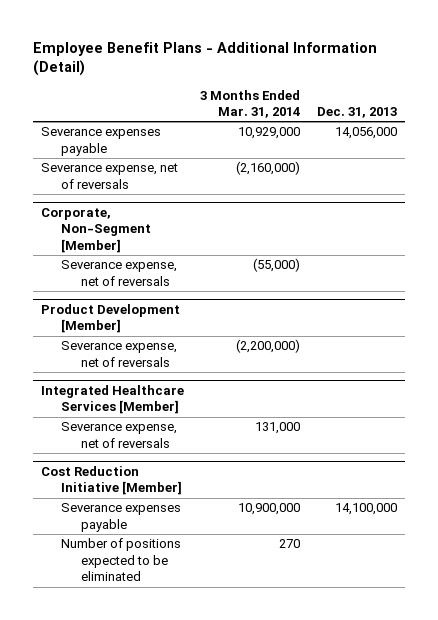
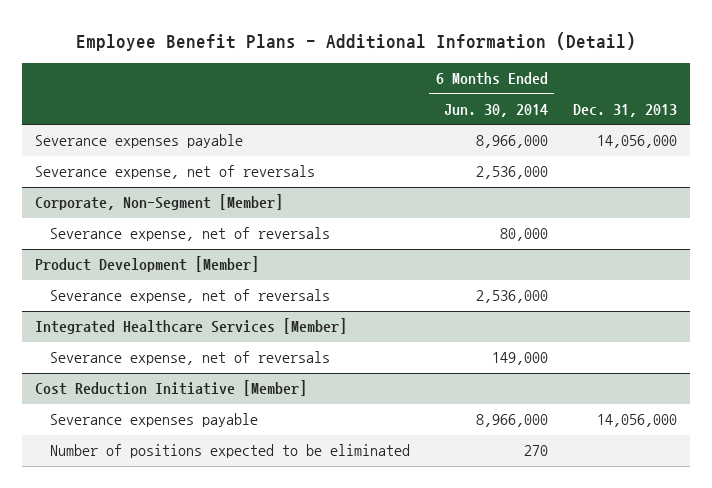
- | 3 Months Ended Mar. 31, 2014 | Dec. 31, 2013
+ | 6 Months Ended Jun. 30, 2014 | Dec. 31, 2013
@ Cost Reduction Initiative [Member]
- Severance expenses payable | 10,900,000 | 14,100,000
+ Severance expenses payable | 8,966,000 | 14,056,000

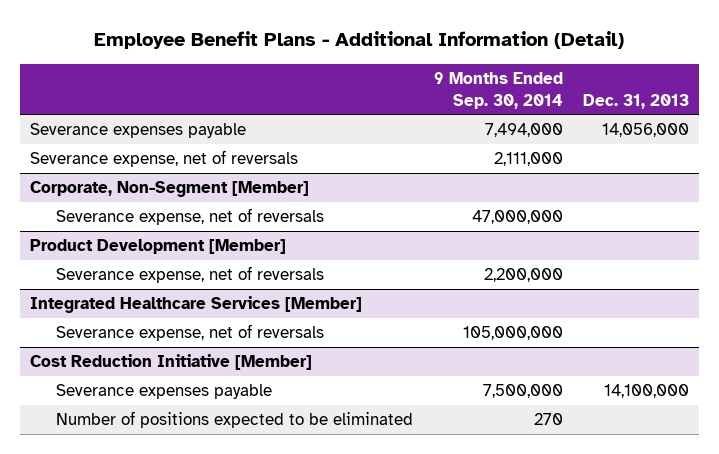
- | 6 Months Ended Jun. 30, 2014 | Dec. 31, 2013
+ | 9 Months Ended Sep. 30, 2014 | Dec. 31, 2013
@ Cost Reduction Initiative [Member]
- Severance expenses payable | 8,966,000 | 14,056,000
+ Severance expenses payable | 7,500,000 | 14,100,000

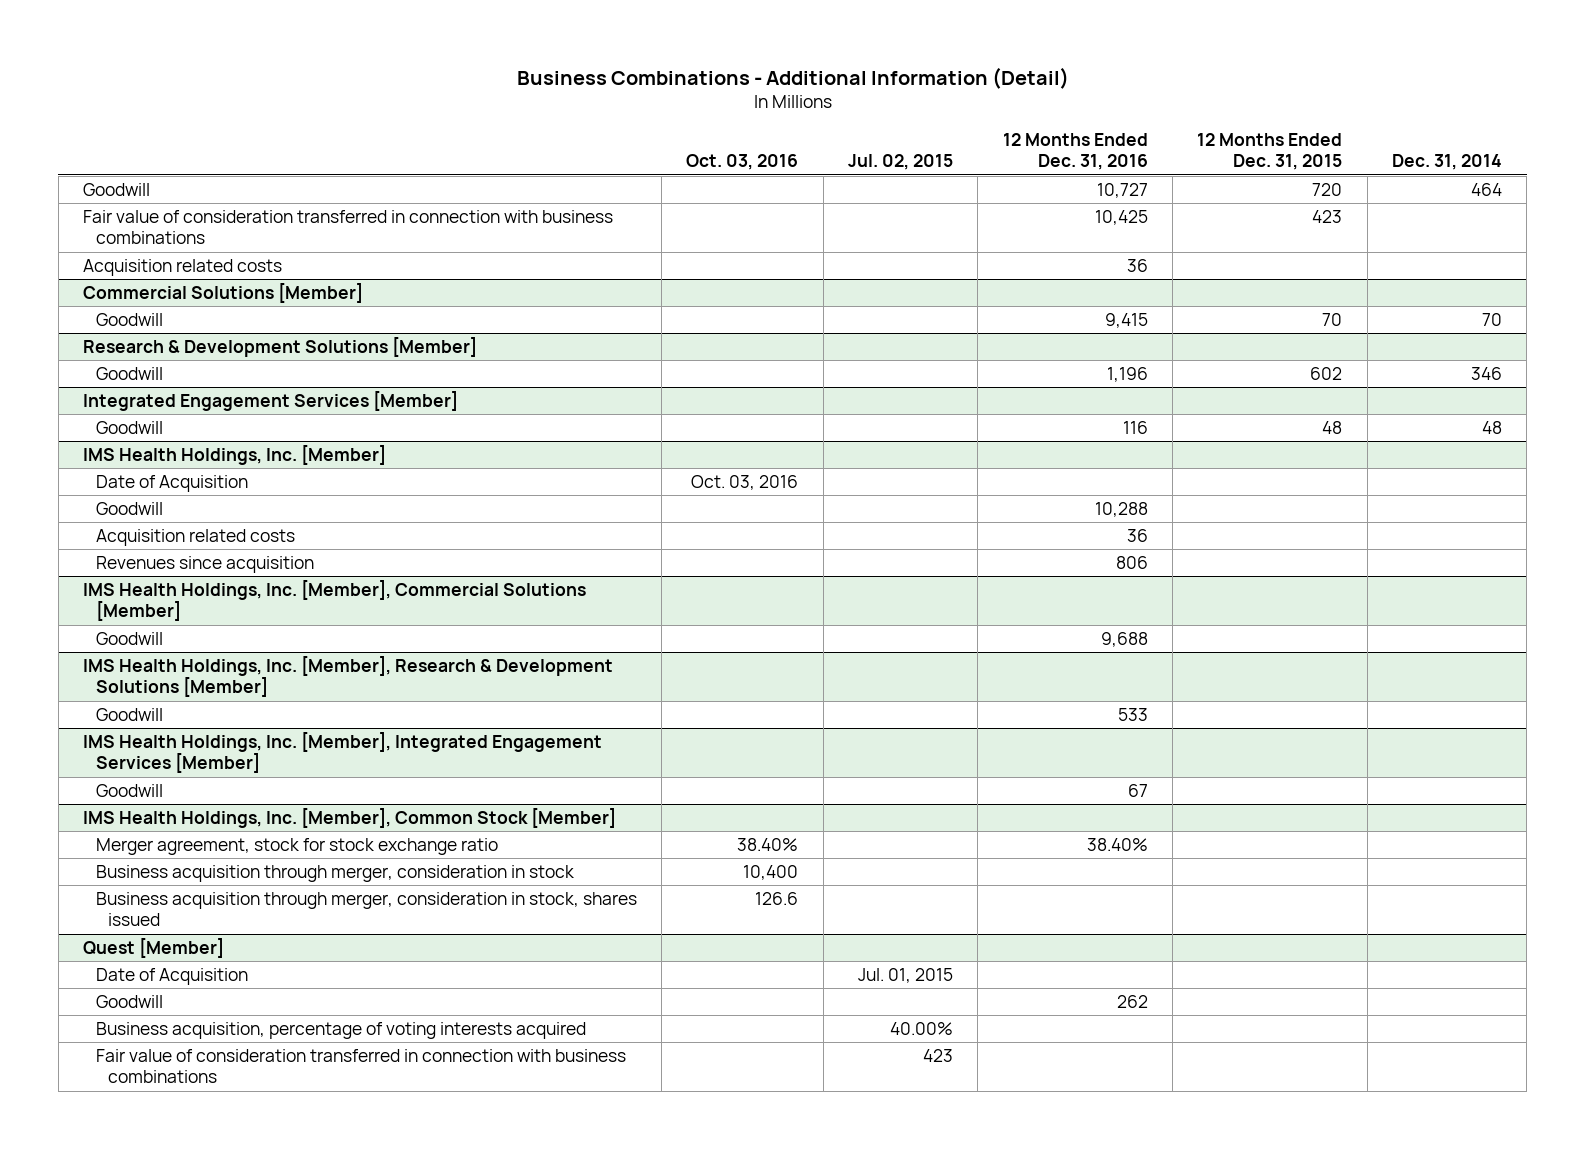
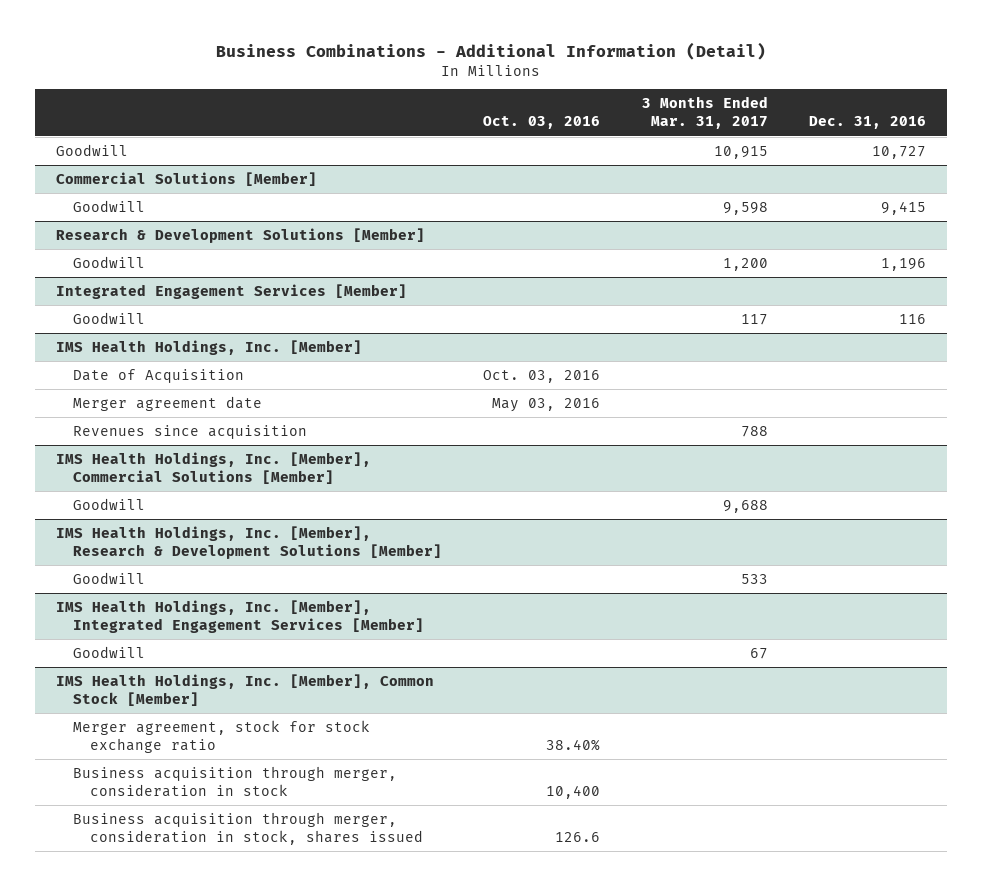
- | Oct. 03, 2016 | Jul. 02, 2015 | 12 Months Ended Dec. 31, 2016 | 12 Months Ended Dec. 31, 2015 | Dec. 31, 2014
+ | Oct. 03, 2016 | 3 Months Ended Mar. 31, 2017 | Dec. 31, 2016
- Fair value of consideration transferred in connection with business combinations | | | 10,425 | 423 |
- Acquisition related costs | | | 36 | |
@ IMS Health Holdings, Inc. [Member]
- Goodwill | | | 10,288 | |
- Acquisition related costs | | | 36 | |
+ Merger agreement date | May 03, 2016 | |
- Quest [Member]
- Date of Acquisition | | Jul. 01, 2015 | | |
- Goodwill | | | 262 | |
- Business acquisition, percentage of voting interests acquired | | 40.00% | | |
- Fair value of consideration transferred in connection with business combinations | | 423 | | |

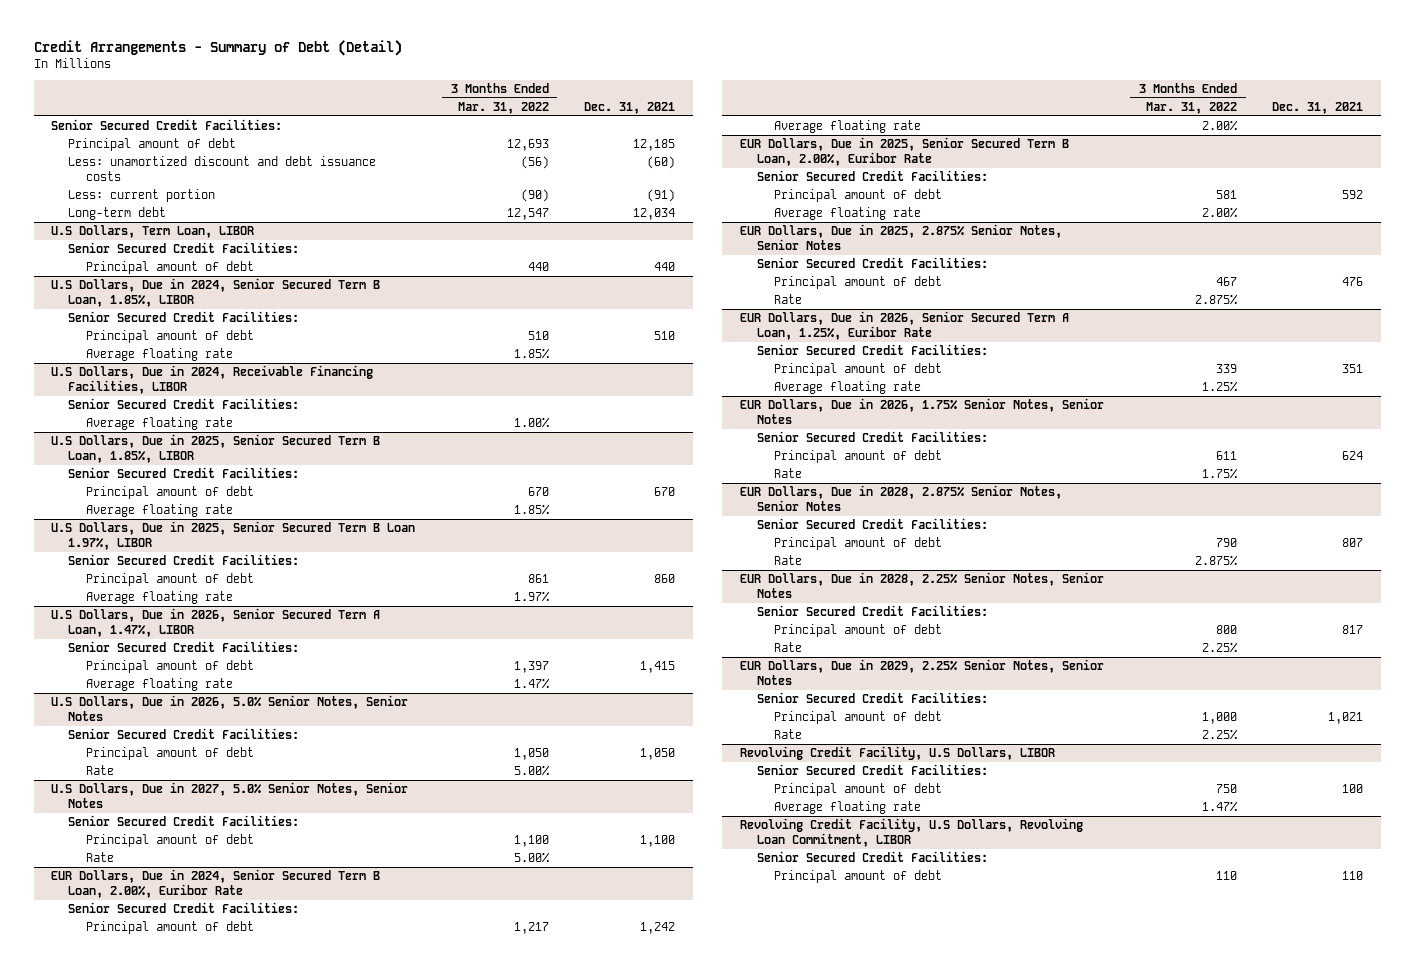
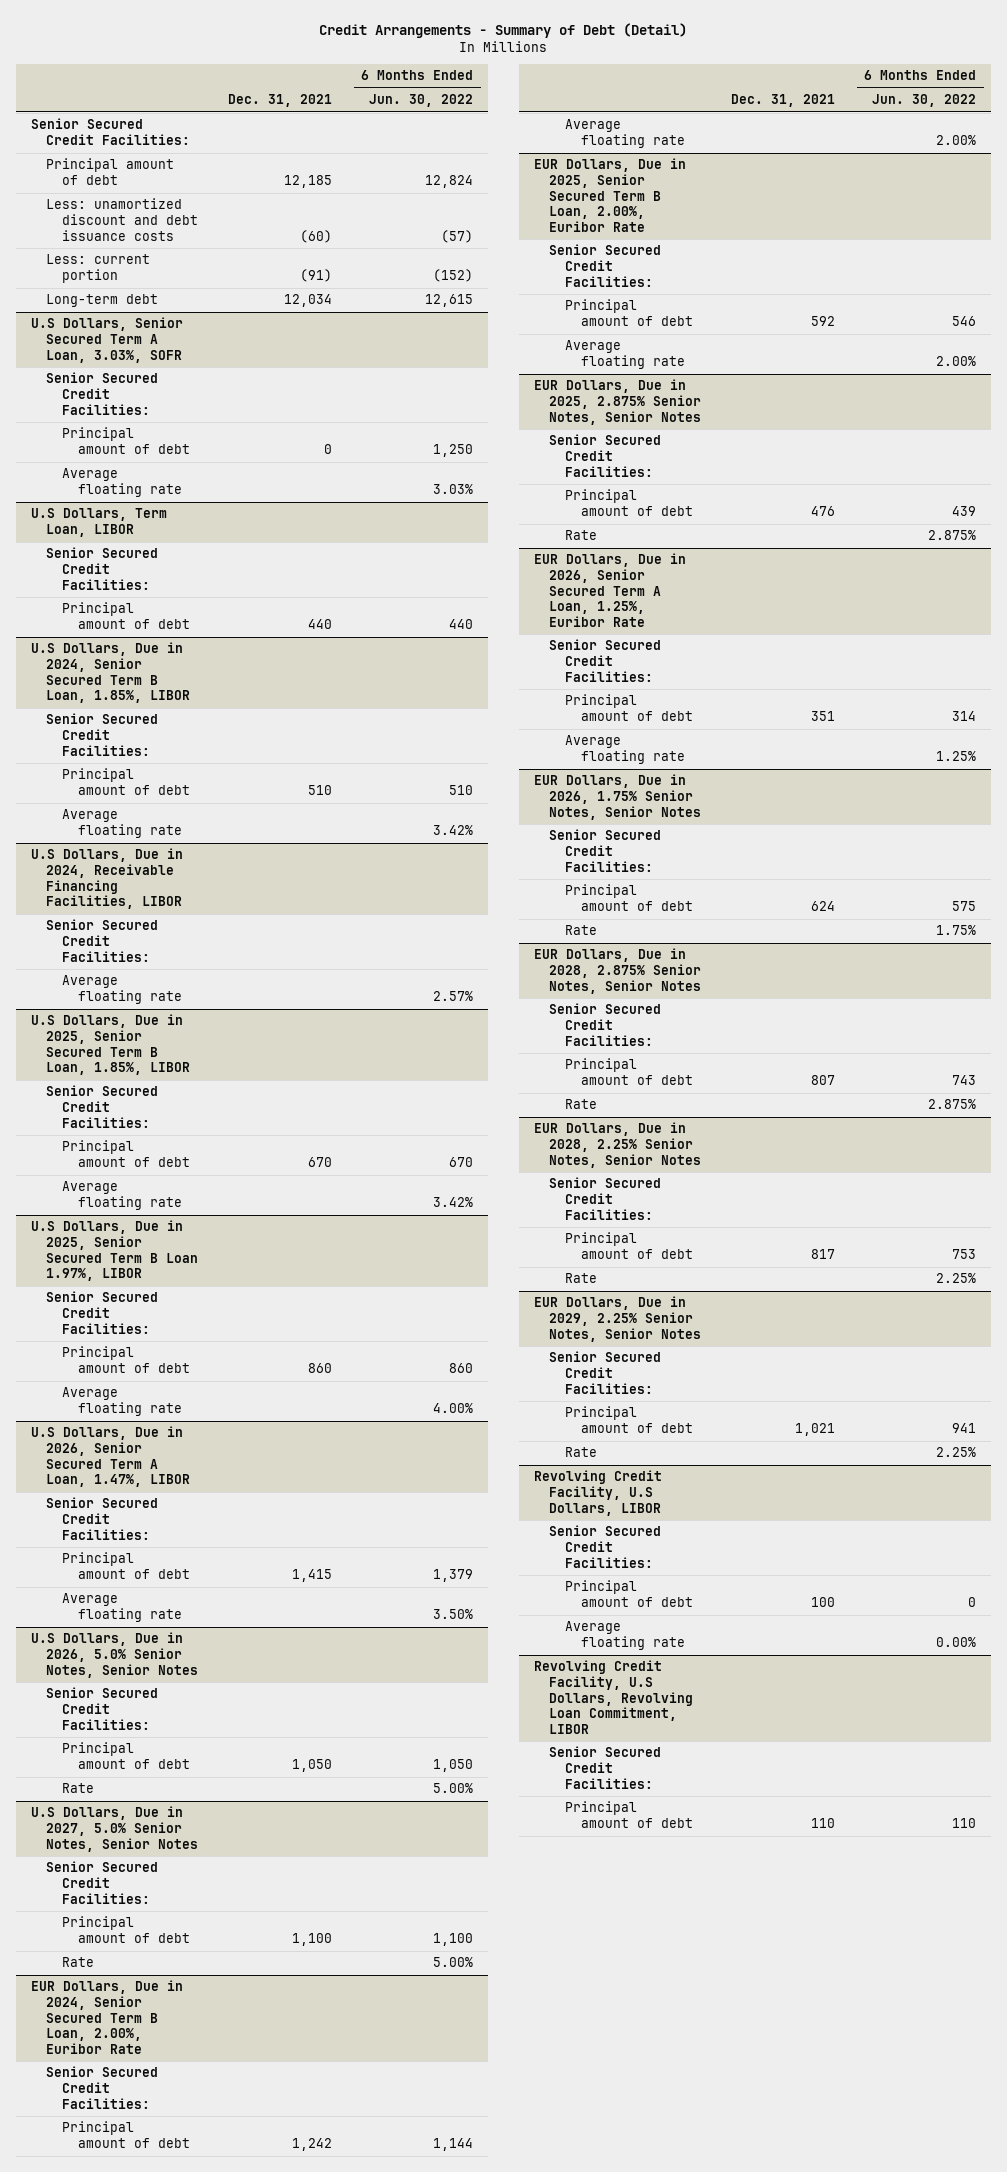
- | 3 Months Ended Mar. 31, 2022 | Dec. 31, 2021
+ | Dec. 31, 2021 | 6 Months Ended Jun. 30, 2022
+ U.S Dollars, Senior Secured Term A Loan, 3.03%, SOFR
+ Senior Secured Credit Facilities:
+ Principal amount of debt | 0 | 1,250
+ Average floating rate | | 3.03%

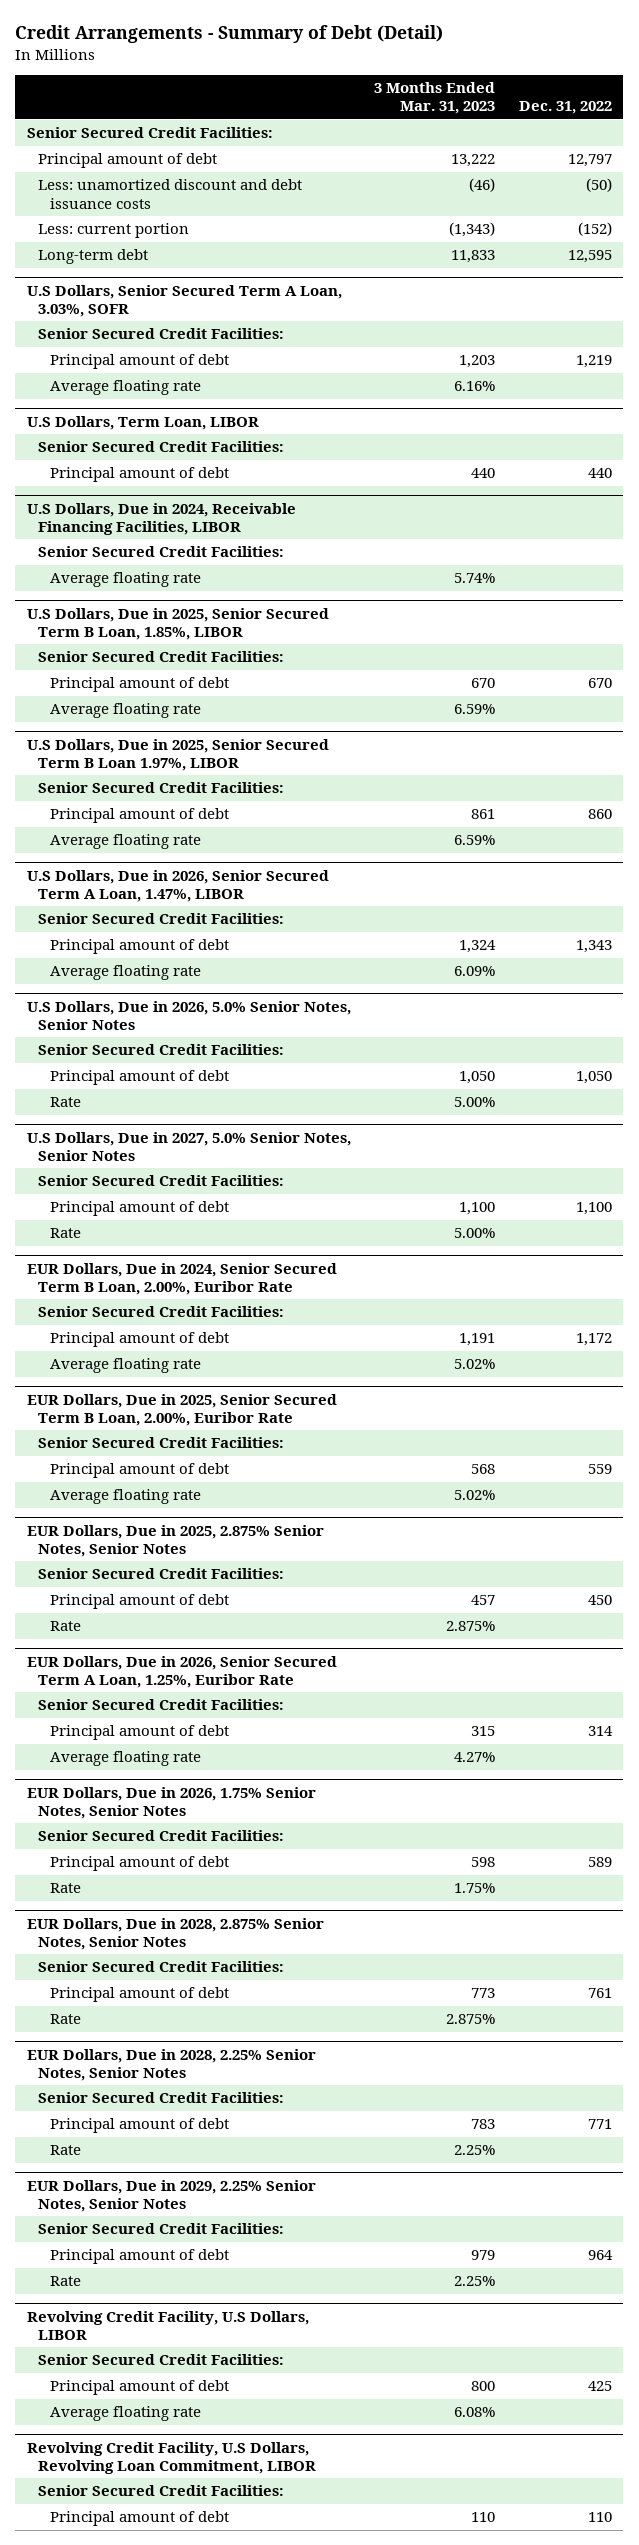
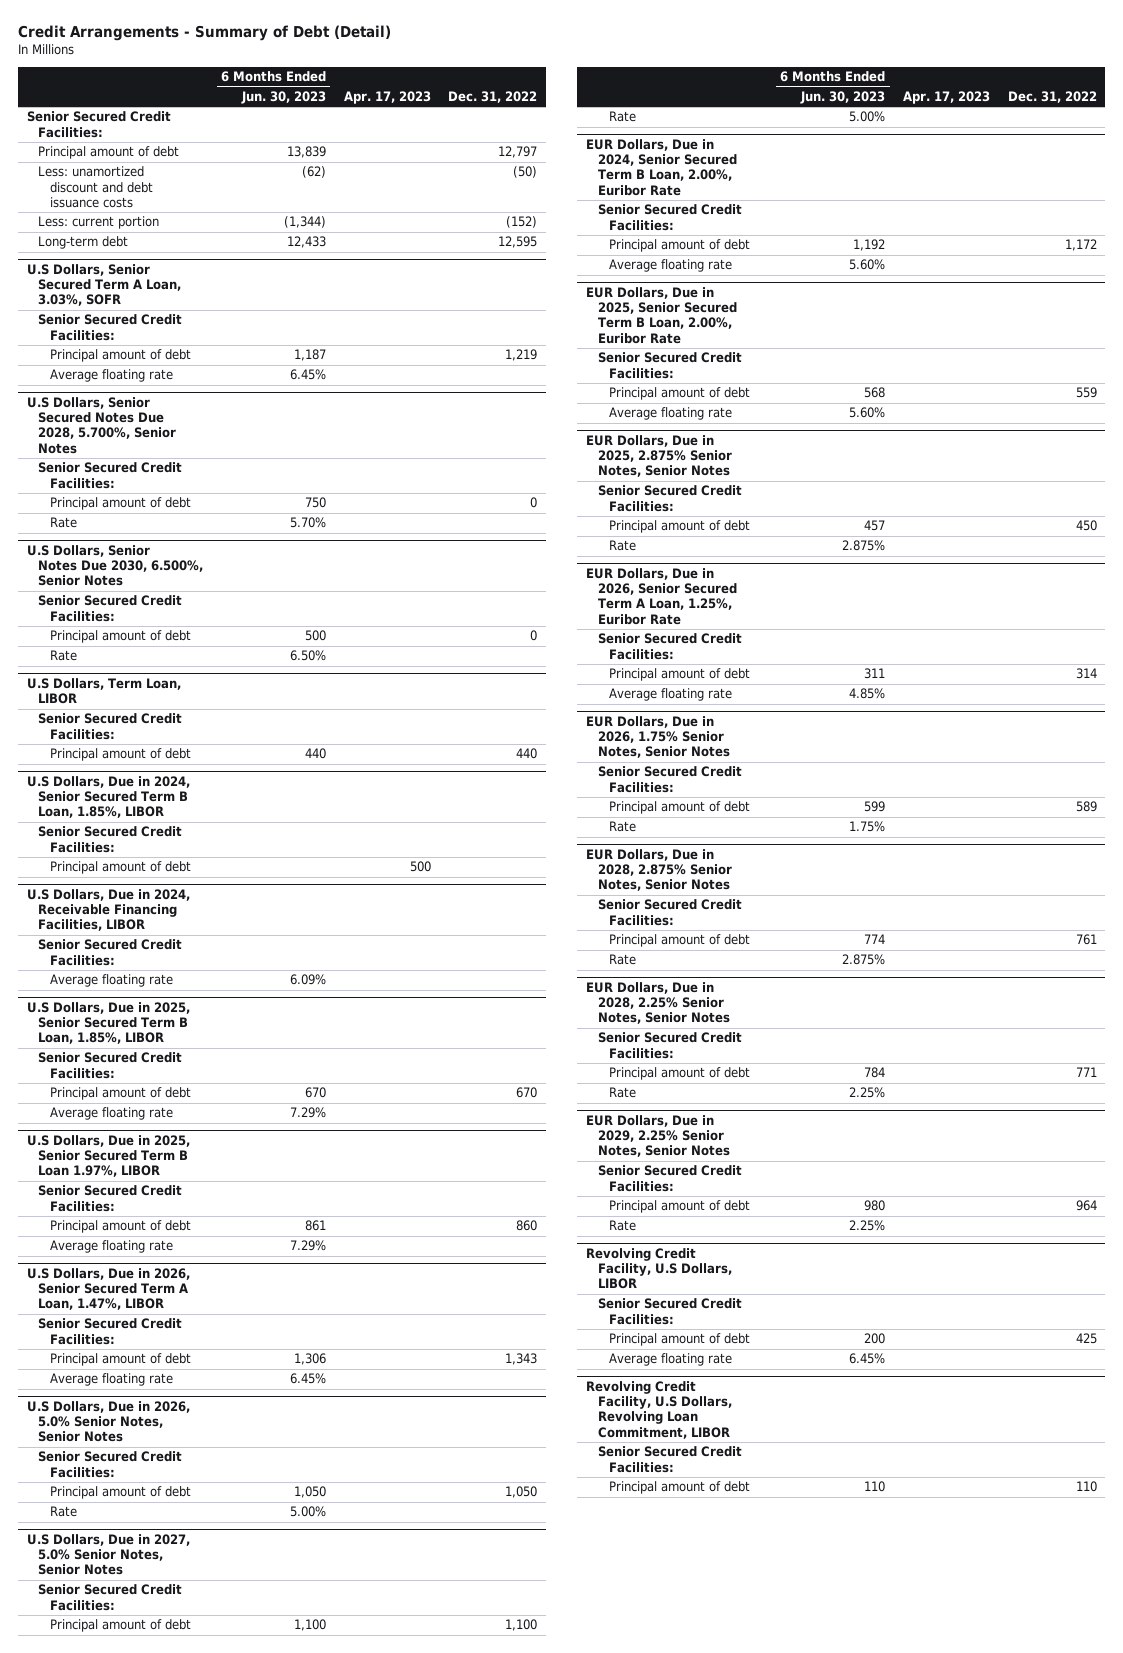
- | 3 Months Ended Mar. 31, 2023 | Dec. 31, 2022
+ | 6 Months Ended Jun. 30, 2023 | Apr. 17, 2023 | Dec. 31, 2022
+ U.S Dollars, Senior Secured Notes Due 2028, 5.700%, Senior Notes
+ Senior Secured Credit Facilities:
+ Principal amount of debt | 750 | | 0
+ Rate | 5.70% | |
+ U.S Dollars, Senior Notes Due 2030, 6.500%, Senior Notes
+ Senior Secured Credit Facilities:
+ Principal amount of debt | 500 | | 0
+ Rate | 6.50% | |
+ U.S Dollars, Due in 2024, Senior Secured Term B Loan, 1.85%, LIBOR
+ Senior Secured Credit Facilities:
+ Principal amount of debt | | 500 |

